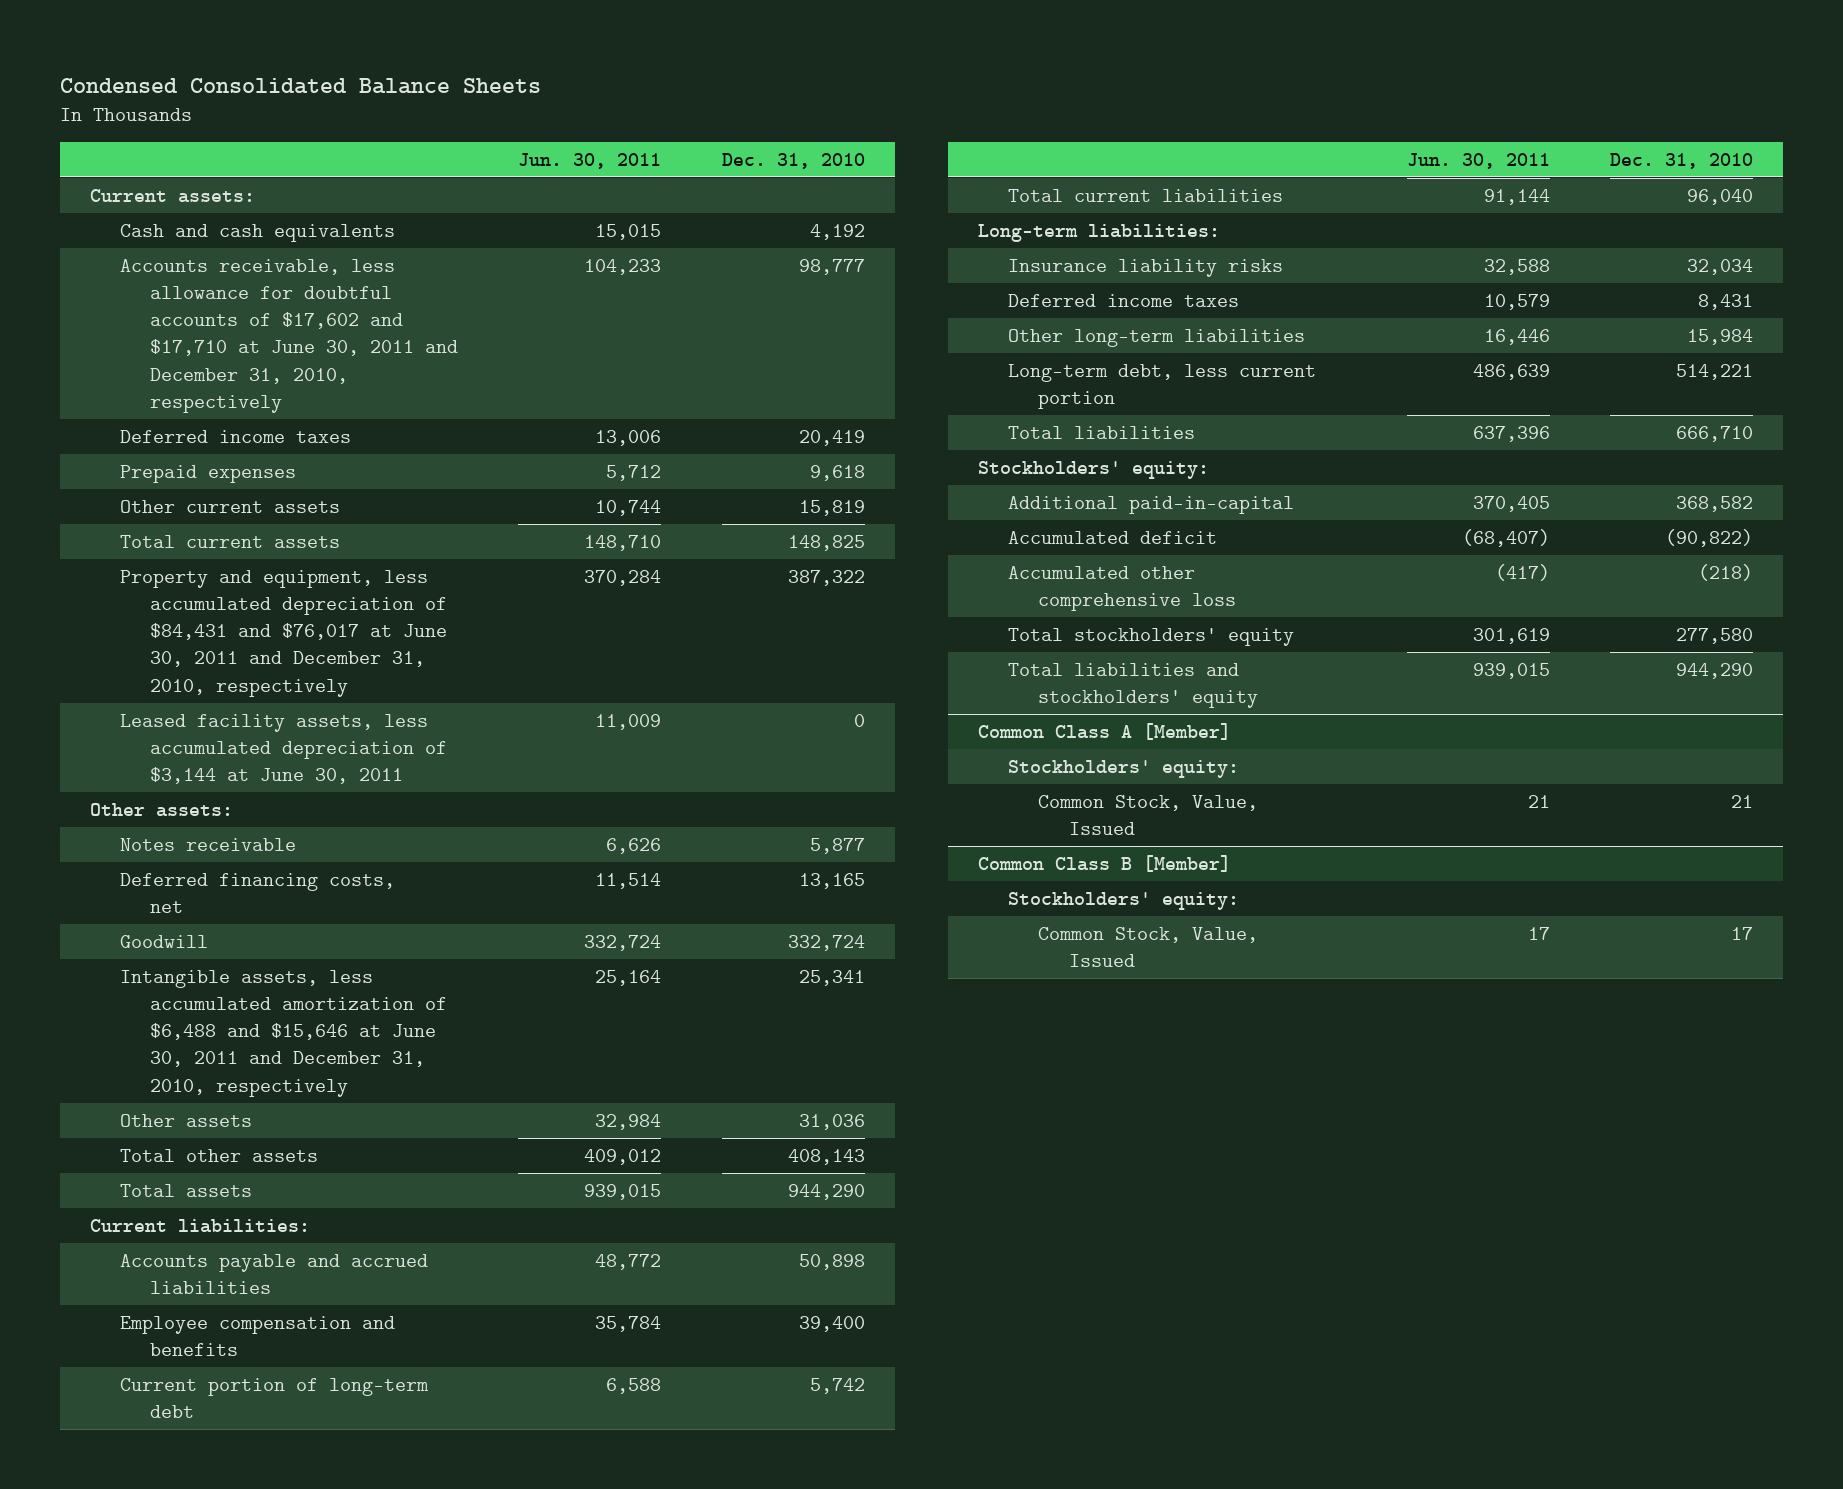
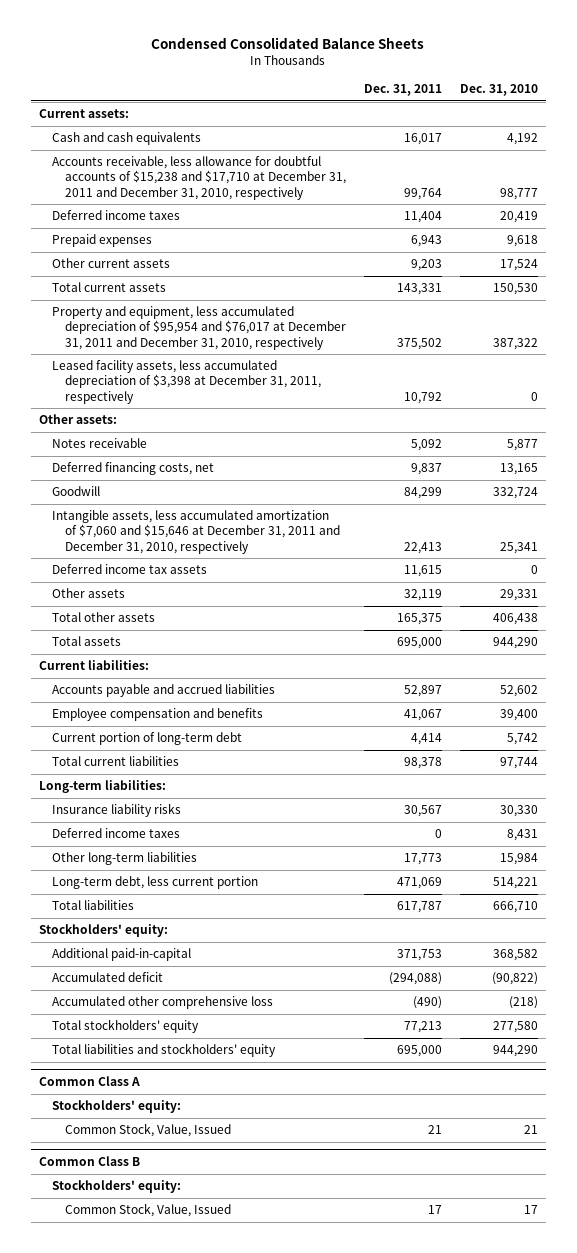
- | Jun. 30, 2011 | Dec. 31, 2010
+ | Dec. 31, 2011 | Dec. 31, 2010
- Accounts receivable, less allowance for doubtful accounts of $17,602 and $17,710 at June 30, 2011 and December 31, 2010, respectively | 104,233 | 98,777
+ Accounts receivable, less allowance for doubtful accounts of $15,238 and $17,710 at December 31, 2011 and December 31, 2010, respectively | 99,764 | 98,777
- Other current assets | 10,744 | 15,819
- Total current assets | 148,710 | 148,825
- Property and equipment, less accumulated depreciation of $84,431 and $76,017 at June 30, 2011 and December 31, 2010, respectively | 370,284 | 387,322
- Leased facility assets, less accumulated depreciation of $3,144 at June 30, 2011 | 11,009 | 0
+ Other current assets | 9,203 | 17,524
+ Total current assets | 143,331 | 150,530
+ Property and equipment, less accumulated depreciation of $95,954 and $76,017 at December 31, 2011 and December 31, 2010, respectively | 375,502 | 387,322
+ Leased facility assets, less accumulated depreciation of $3,398 at December 31, 2011, respectively | 10,792 | 0
- Intangible assets, less accumulated amortization of $6,488 and $15,646 at June 30, 2011 and December 31, 2010, respectively | 25,164 | 25,341
- Other assets | 32,984 | 31,036
- Total other assets | 409,012 | 408,143
+ Intangible assets, less accumulated amortization of $7,060 and $15,646 at December 31, 2011 and December 31, 2010, respectively | 22,413 | 25,341
+ Deferred income tax assets | 11,615 | 0
+ Other assets | 32,119 | 29,331
+ Total other assets | 165,375 | 406,438
- Accounts payable and accrued liabilities | 48,772 | 50,898
+ Accounts payable and accrued liabilities | 52,897 | 52,602
- Total current liabilities | 91,144 | 96,040
+ Total current liabilities | 98,378 | 97,744
- Insurance liability risks | 32,588 | 32,034
+ Insurance liability risks | 30,567 | 30,330
- Common Class A [Member]
+ Common Class A
- Common Class B [Member]
+ Common Class B

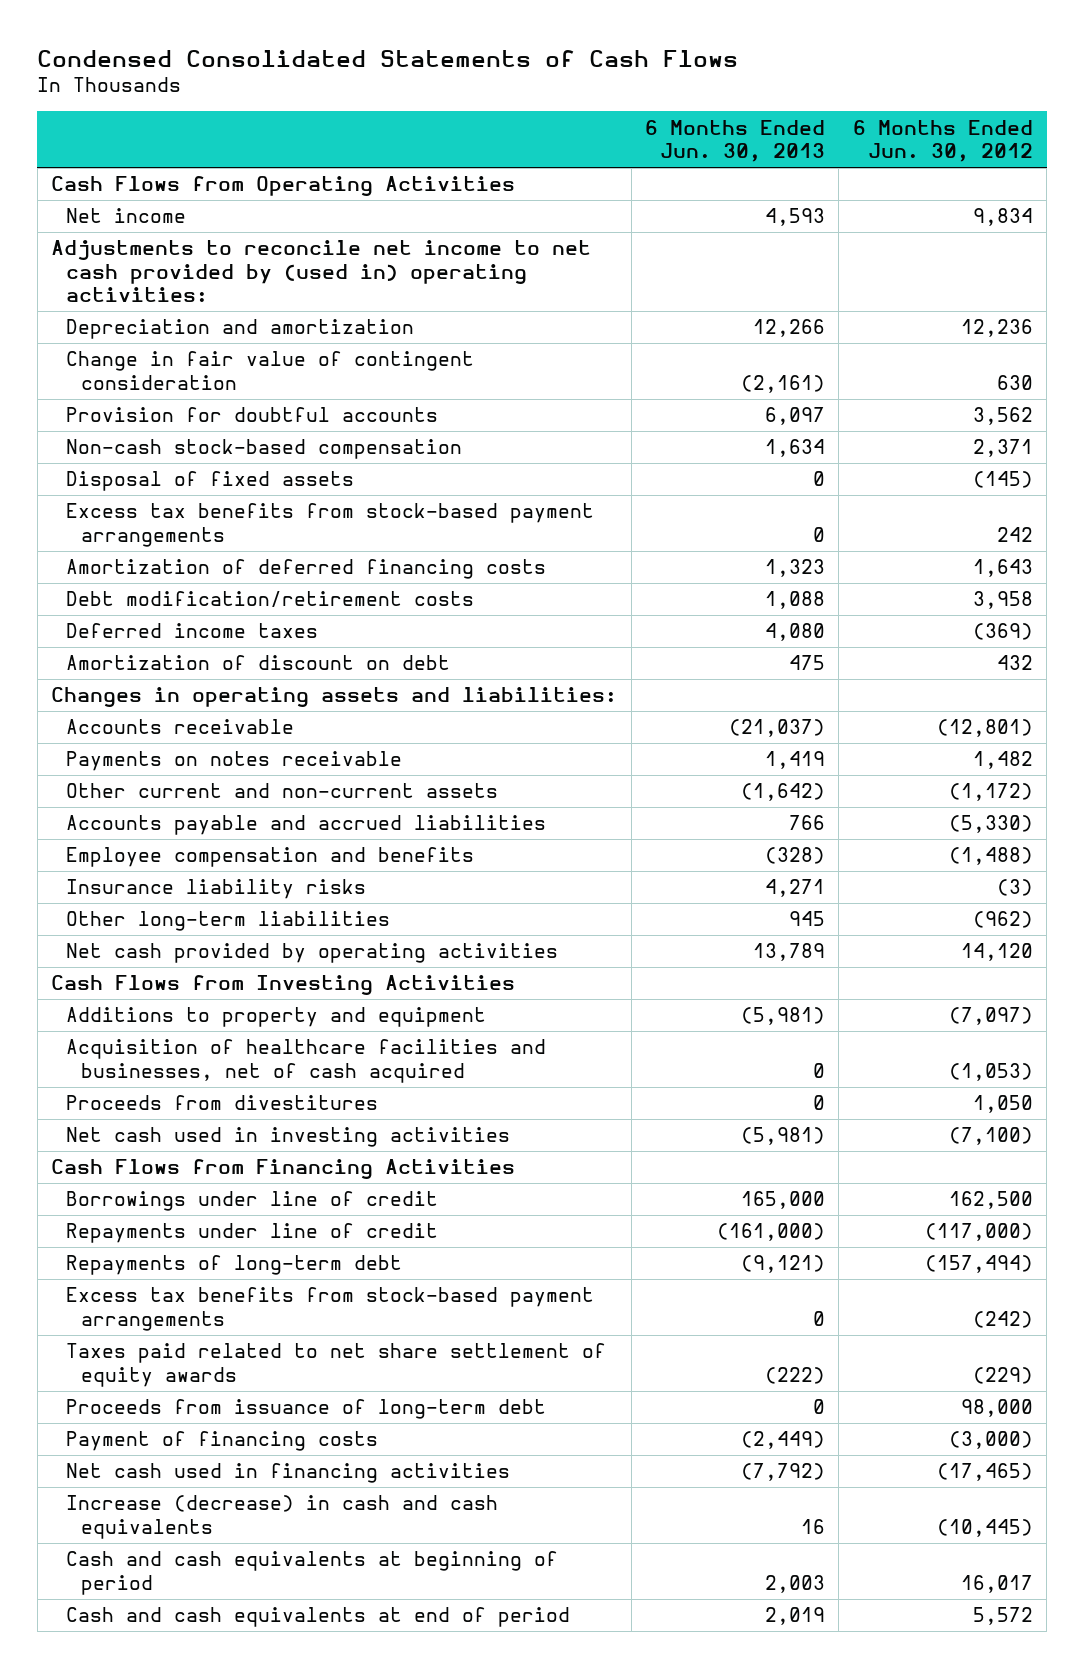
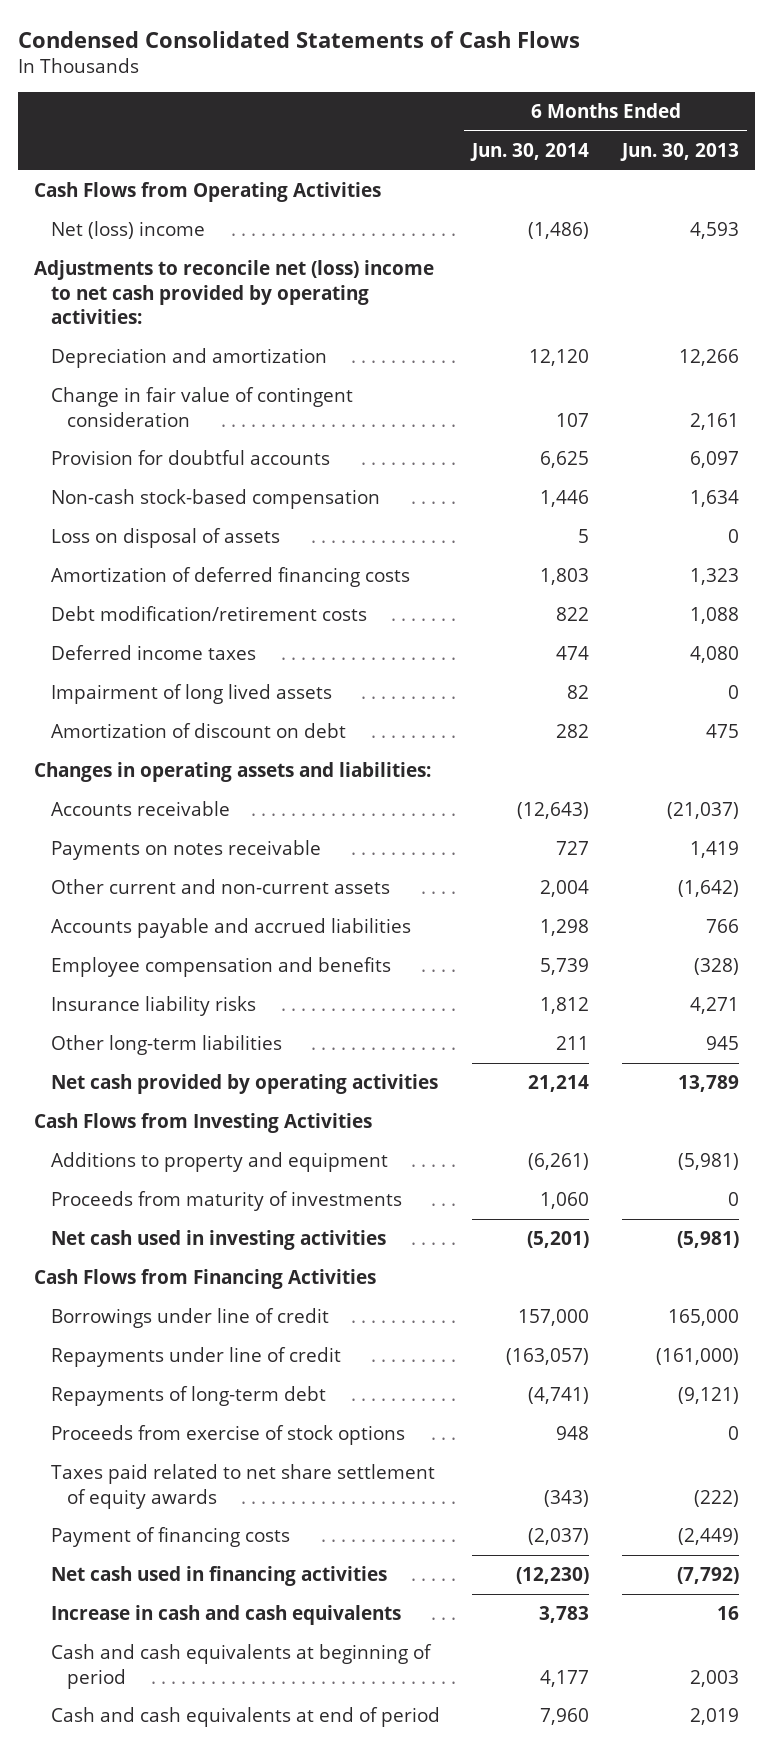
- | 6 Months Ended Jun. 30, 2013 | 6 Months Ended Jun. 30, 2012
+ | 6 Months Ended Jun. 30, 2014 | 6 Months Ended Jun. 30, 2013
- Net income | 4,593 | 9,834
- Adjustments to reconcile net income to net cash provided by (used in) operating activities:
+ Net (loss) income | (1,486) | 4,593
+ Adjustments to reconcile net (loss) income to net cash provided by operating activities:
- Change in fair value of contingent consideration | (2,161) | 630
+ Change in fair value of contingent consideration | 107 | 2,161
- Disposal of fixed assets | 0 | (145)
- Excess tax benefits from stock-based payment arrangements | 0 | 242
+ Loss on disposal of assets | 5 | 0
+ Impairment of long lived assets | 82 | 0
- Acquisition of healthcare facilities and businesses, net of cash acquired | 0 | (1,053)
- Proceeds from divestitures | 0 | 1,050
+ Proceeds from maturity of investments | 1,060 | 0
- Excess tax benefits from stock-based payment arrangements | 0 | (242)
+ Proceeds from exercise of stock options | 948 | 0
- Proceeds from issuance of long-term debt | 0 | 98,000
- Increase (decrease) in cash and cash equivalents | 16 | (10,445)
+ Increase in cash and cash equivalents | 3,783 | 16

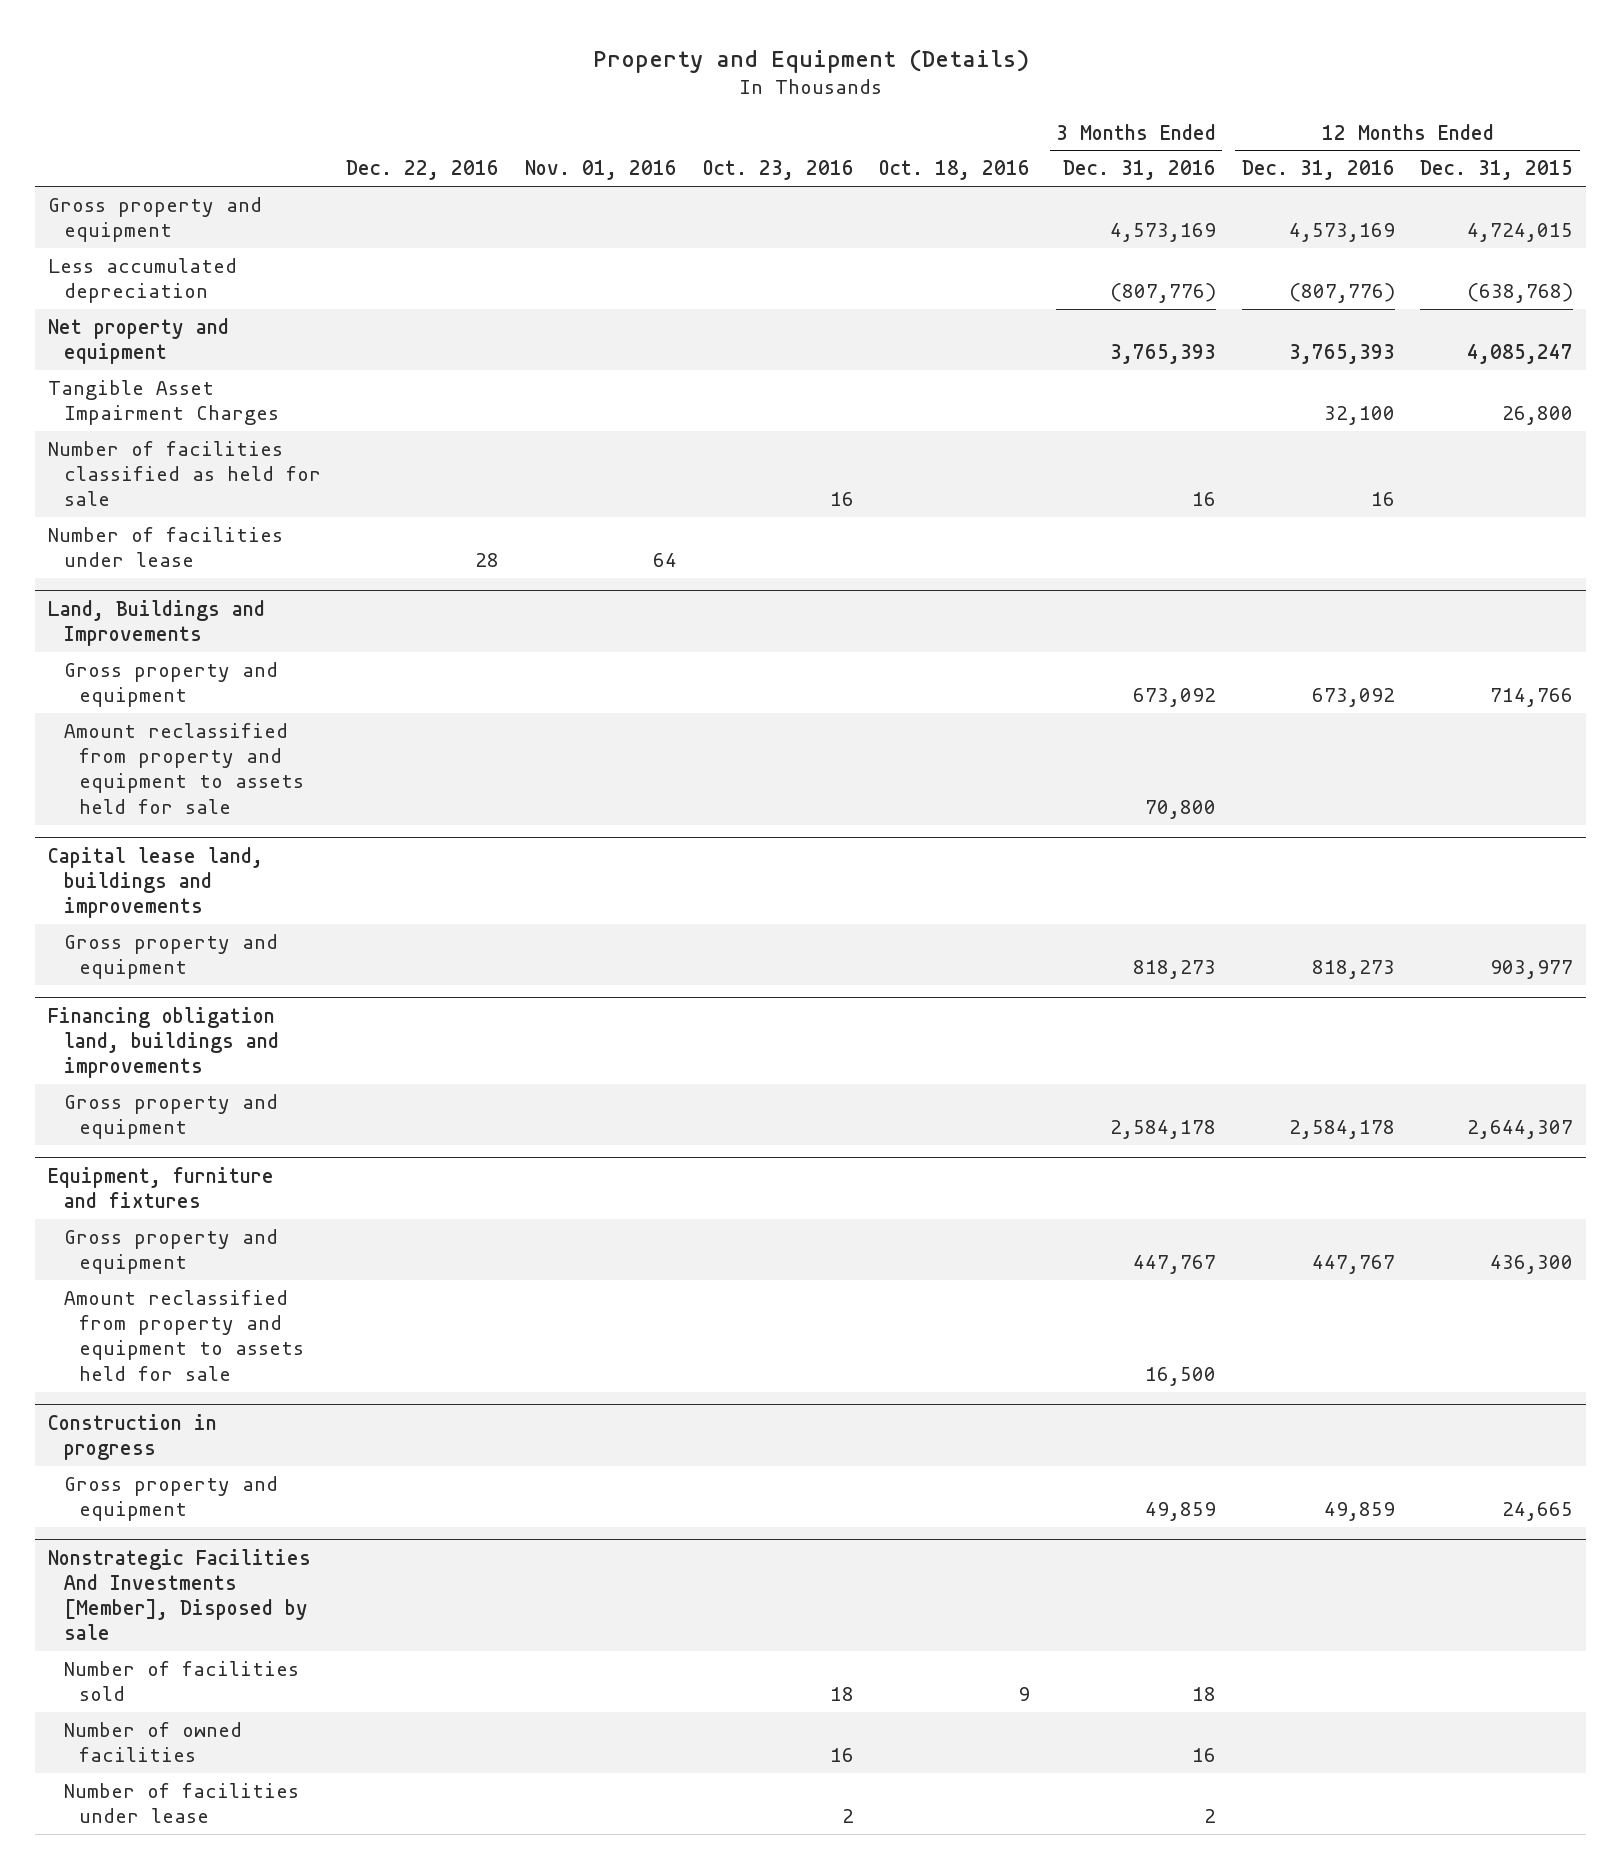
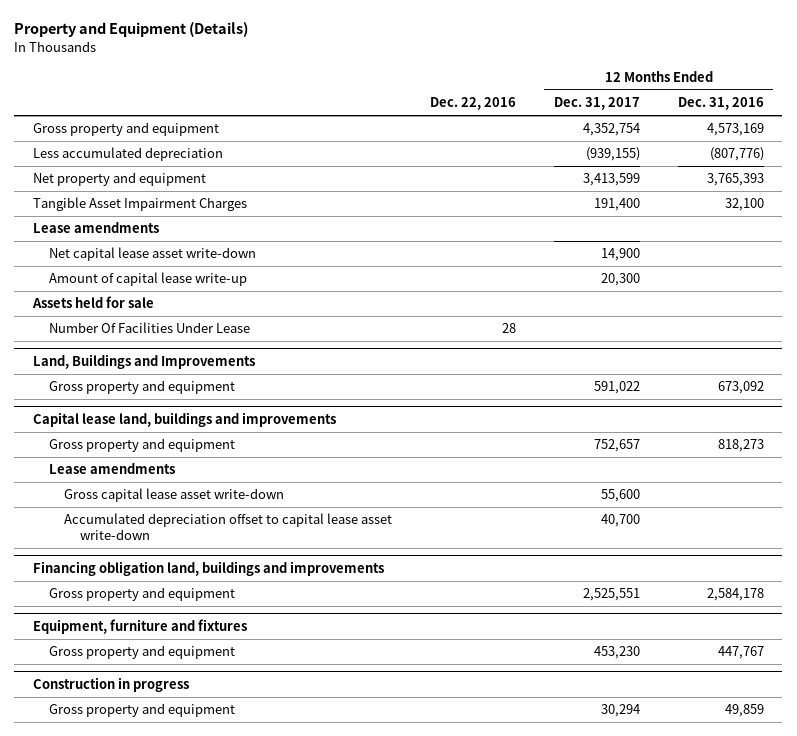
- | Dec. 22, 2016 | Nov. 01, 2016 | Oct. 23, 2016 | Oct. 18, 2016 | 3 Months Ended Dec. 31, 2016 | 12 Months Ended Dec. 31, 2016 | 12 Months Ended Dec. 31, 2015
+ | Dec. 22, 2016 | 12 Months Ended Dec. 31, 2017 | 12 Months Ended Dec. 31, 2016
- Number of facilities classified as held for sale | | | 16 | | 16 | 16 |
- Number of facilities under lease | 28 | 64 | | | | |
+ Lease amendments
+ Net capital lease asset write-down | | 14,900 |
+ Amount of capital lease write-up | | 20,300 |
+ Assets held for sale
+ Number Of Facilities Under Lease | 28 | |
@ Land, Buildings and Improvements
- Amount reclassified from property and equipment to assets held for sale | | | | | 70,800 | |
@ Capital lease land, buildings and improvements
+ Lease amendments
+ Gross capital lease asset write-down | | 55,600 |
+ Accumulated depreciation offset to capital lease asset write-down | | 40,700 |
@ Equipment, furniture and fixtures
- Amount reclassified from property and equipment to assets held for sale | | | | | 16,500 | |
- Nonstrategic Facilities And Investments [Member], Disposed by sale
- Number of facilities sold | | | 18 | 9 | 18 | |
- Number of owned facilities | | | 16 | | 16 | |
- Number of facilities under lease | | | 2 | | 2 | |

